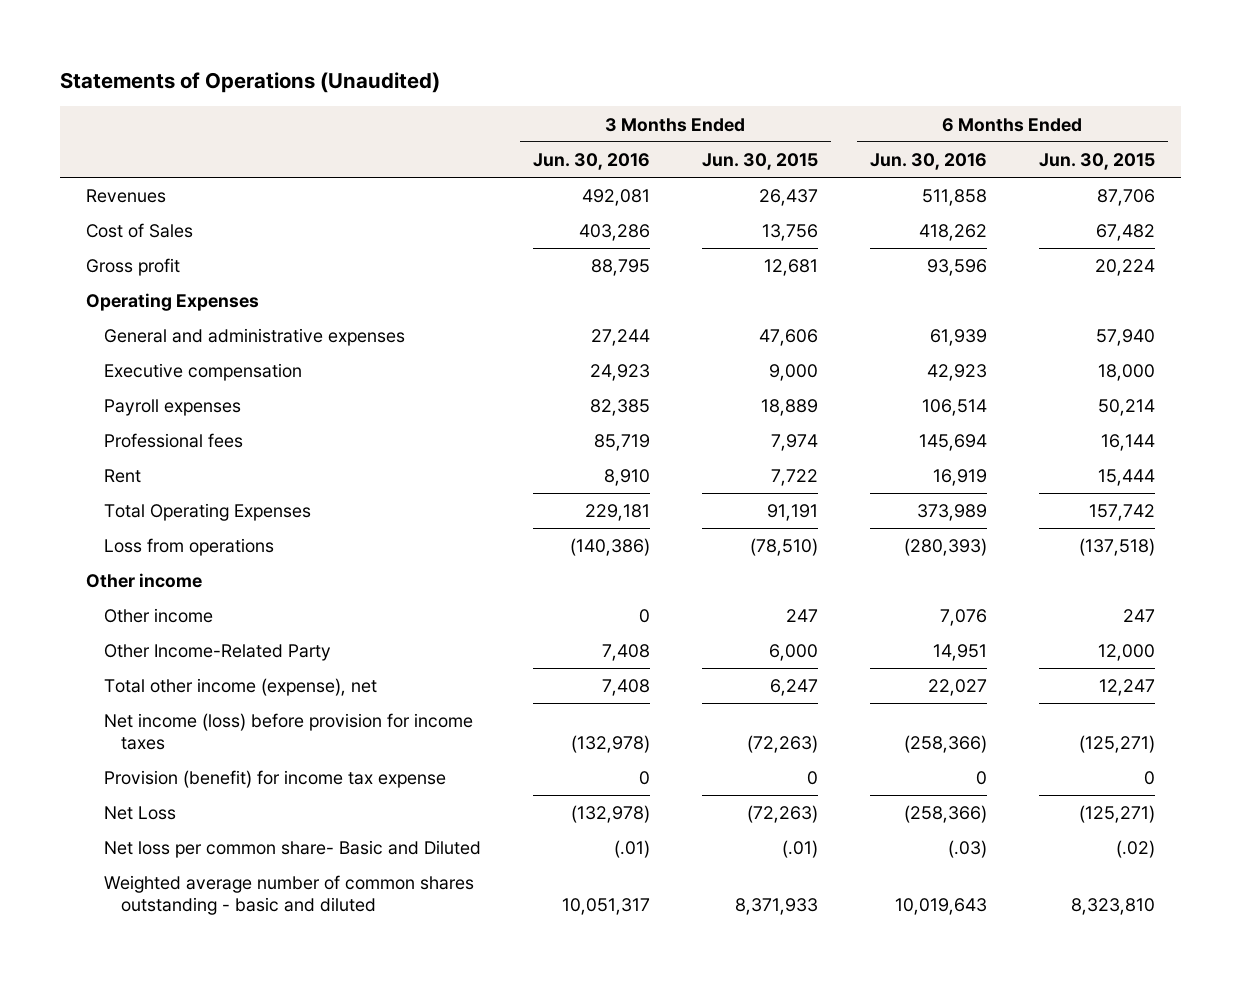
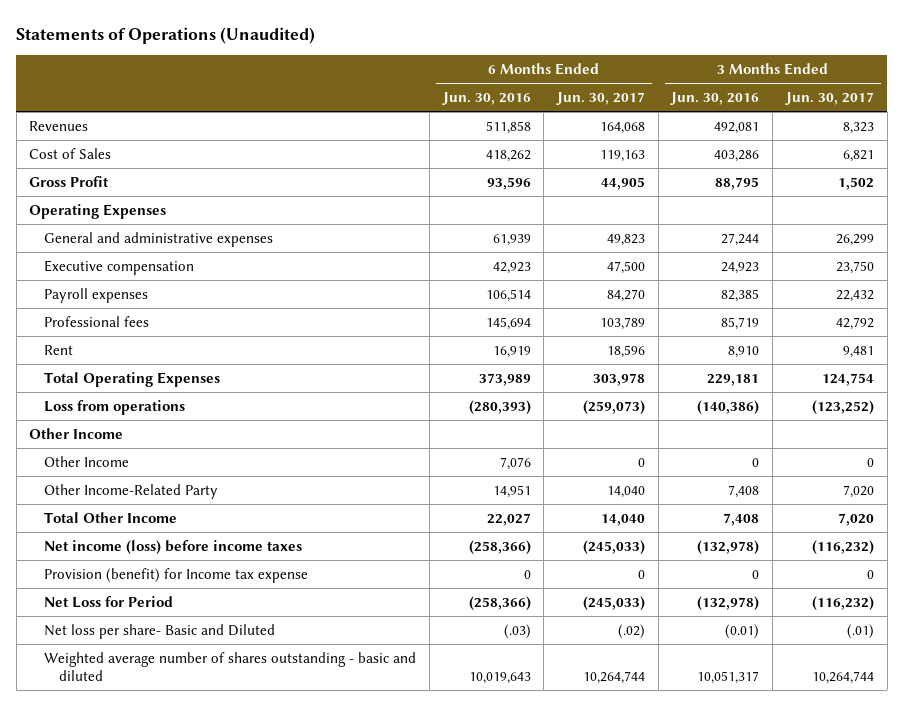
- | 3 Months Ended Jun. 30, 2016 | 3 Months Ended Jun. 30, 2015 | 6 Months Ended Jun. 30, 2016 | 6 Months Ended Jun. 30, 2015
+ | 6 Months Ended Jun. 30, 2016 | 6 Months Ended Jun. 30, 2017 | 3 Months Ended Jun. 30, 2016 | 3 Months Ended Jun. 30, 2017
- Gross profit | 88,795 | 12,681 | 93,596 | 20,224
+ Gross Profit | 93,596 | 44,905 | 88,795 | 1,502
- Other income
- Other income | 0 | 247 | 7,076 | 247
+ Other Income
+ Other Income | 7,076 | 0 | 0 | 0
- Total other income (expense), net | 7,408 | 6,247 | 22,027 | 12,247
- Net income (loss) before provision for income taxes | (132,978) | (72,263) | (258,366) | (125,271)
- Provision (benefit) for income tax expense | 0 | 0 | 0 | 0
- Net Loss | (132,978) | (72,263) | (258,366) | (125,271)
- Net loss per common share- Basic and Diluted | (.01) | (.01) | (.03) | (.02)
- Weighted average number of common shares outstanding - basic and diluted | 10,051,317 | 8,371,933 | 10,019,643 | 8,323,810
+ Total Other Income | 22,027 | 14,040 | 7,408 | 7,020
+ Net income (loss) before income taxes | (258,366) | (245,033) | (132,978) | (116,232)
+ Provision (benefit) for Income tax expense | 0 | 0 | 0 | 0
+ Net Loss for Period | (258,366) | (245,033) | (132,978) | (116,232)
+ Net loss per share- Basic and Diluted | (.03) | (.02) | (0.01) | (.01)
+ Weighted average number of shares outstanding - basic and diluted | 10,019,643 | 10,264,744 | 10,051,317 | 10,264,744

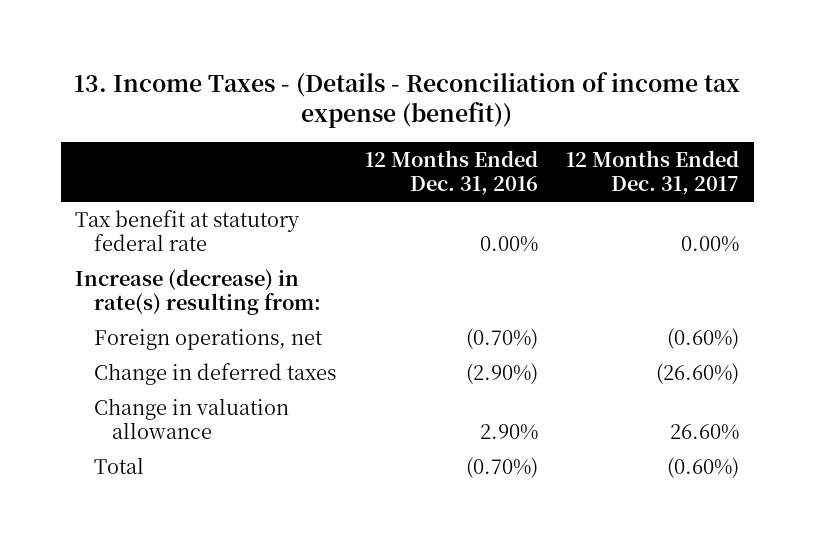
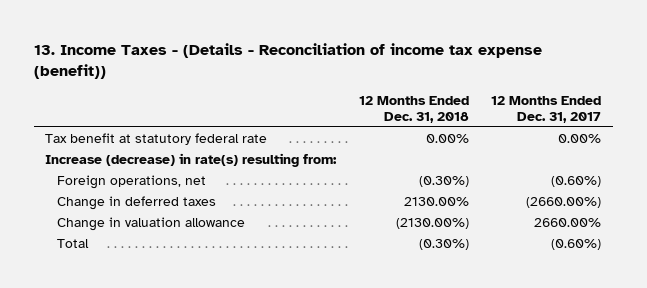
- | 12 Months Ended Dec. 31, 2016 | 12 Months Ended Dec. 31, 2017
+ | 12 Months Ended Dec. 31, 2018 | 12 Months Ended Dec. 31, 2017
- Change in deferred taxes | (2.90%) | (26.60%)
- Change in valuation allowance | 2.90% | 26.60%
+ Change in deferred taxes | 2130.00% | (2660.00%)
+ Change in valuation allowance | (2130.00%) | 2660.00%

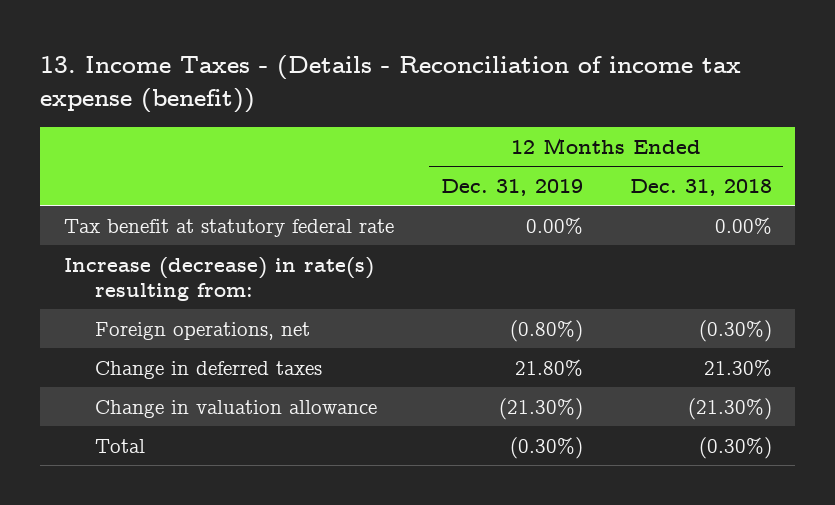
- | 12 Months Ended Dec. 31, 2018 | 12 Months Ended Dec. 31, 2017
+ | 12 Months Ended Dec. 31, 2019 | 12 Months Ended Dec. 31, 2018
- Change in deferred taxes | 2130.00% | (2660.00%)
- Change in valuation allowance | (2130.00%) | 2660.00%
+ Change in deferred taxes | 21.80% | 21.30%
+ Change in valuation allowance | (21.30%) | (21.30%)

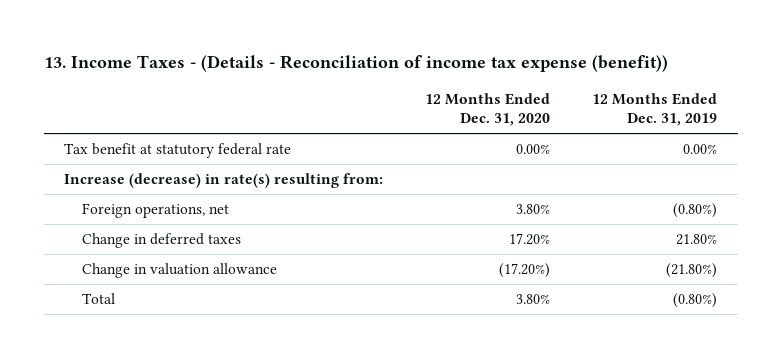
- | 12 Months Ended Dec. 31, 2019 | 12 Months Ended Dec. 31, 2018
+ | 12 Months Ended Dec. 31, 2020 | 12 Months Ended Dec. 31, 2019
- Change in valuation allowance | (21.30%) | (21.30%)
- Total | (0.30%) | (0.30%)
+ Change in valuation allowance | (17.20%) | (21.80%)
+ Total | 3.80% | (0.80%)

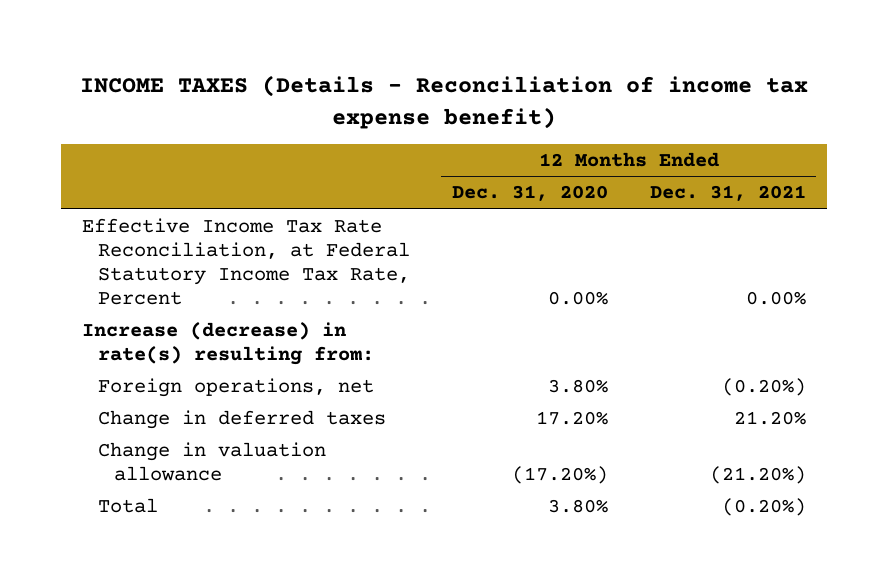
- 13. Income Taxes - (Details - Reconciliation of income tax expense (benefit))
+ INCOME TAXES (Details - Reconciliation of income tax expense benefit)
- | 12 Months Ended Dec. 31, 2020 | 12 Months Ended Dec. 31, 2019
+ | 12 Months Ended Dec. 31, 2020 | 12 Months Ended Dec. 31, 2021
- Tax benefit at statutory federal rate | 0.00% | 0.00%
+ Effective Income Tax Rate Reconciliation, at Federal Statutory Income Tax Rate, Percent | 0.00% | 0.00%

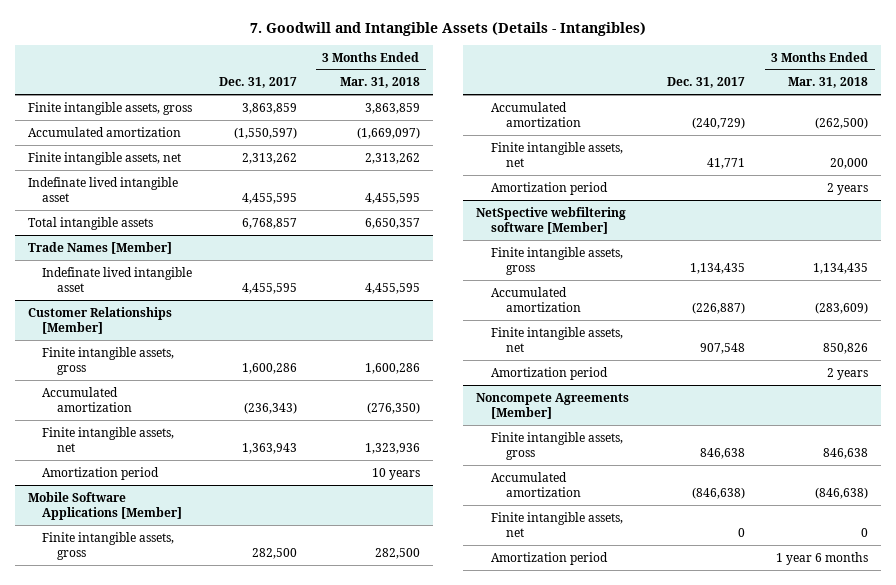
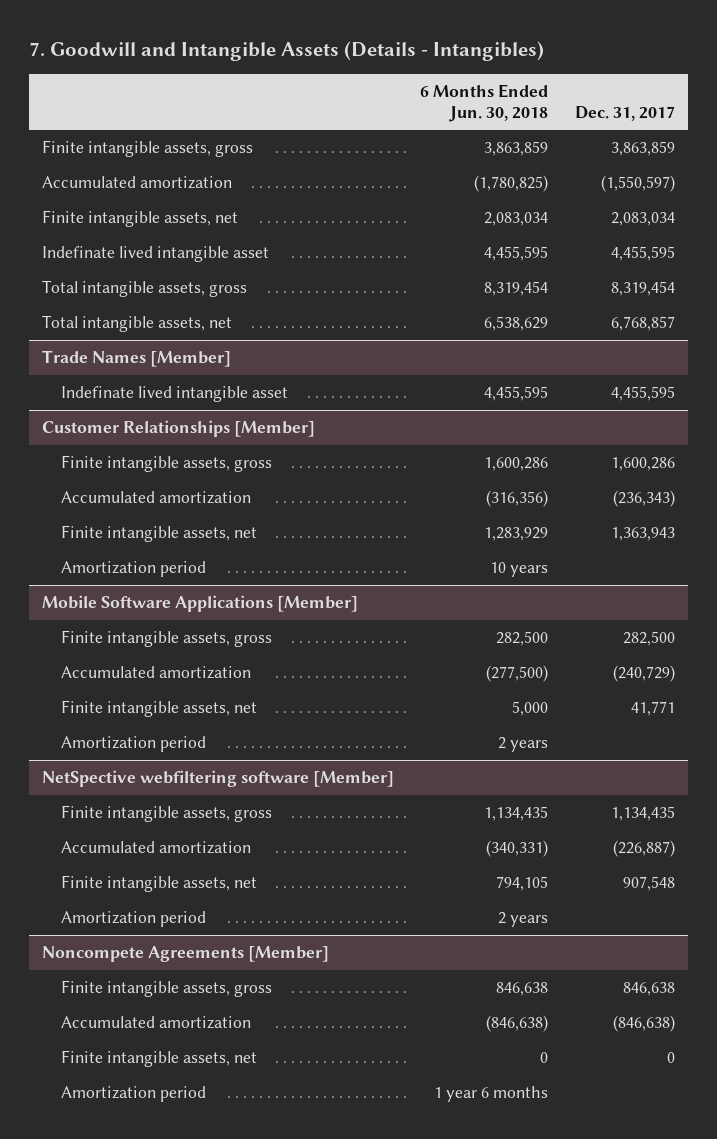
- | Dec. 31, 2017 | 3 Months Ended Mar. 31, 2018
+ | 6 Months Ended Jun. 30, 2018 | Dec. 31, 2017
- Finite intangible assets, net | 2,313,262 | 2,313,262
+ Finite intangible assets, net | 2,083,034 | 2,083,034
- Total intangible assets | 6,768,857 | 6,650,357
+ Total intangible assets, gross | 8,319,454 | 8,319,454
+ Total intangible assets, net | 6,538,629 | 6,768,857

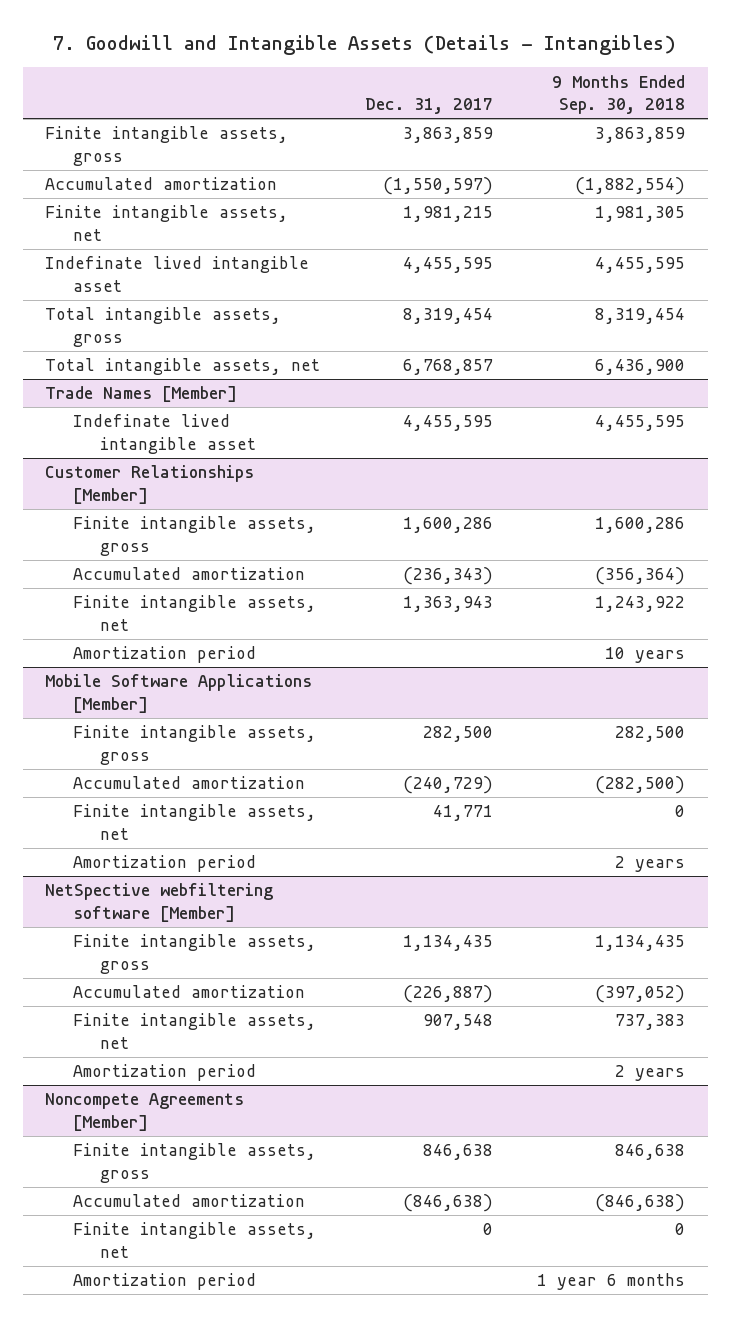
- | 6 Months Ended Jun. 30, 2018 | Dec. 31, 2017
+ | Dec. 31, 2017 | 9 Months Ended Sep. 30, 2018
- Finite intangible assets, net | 2,083,034 | 2,083,034
+ Finite intangible assets, net | 1,981,215 | 1,981,305

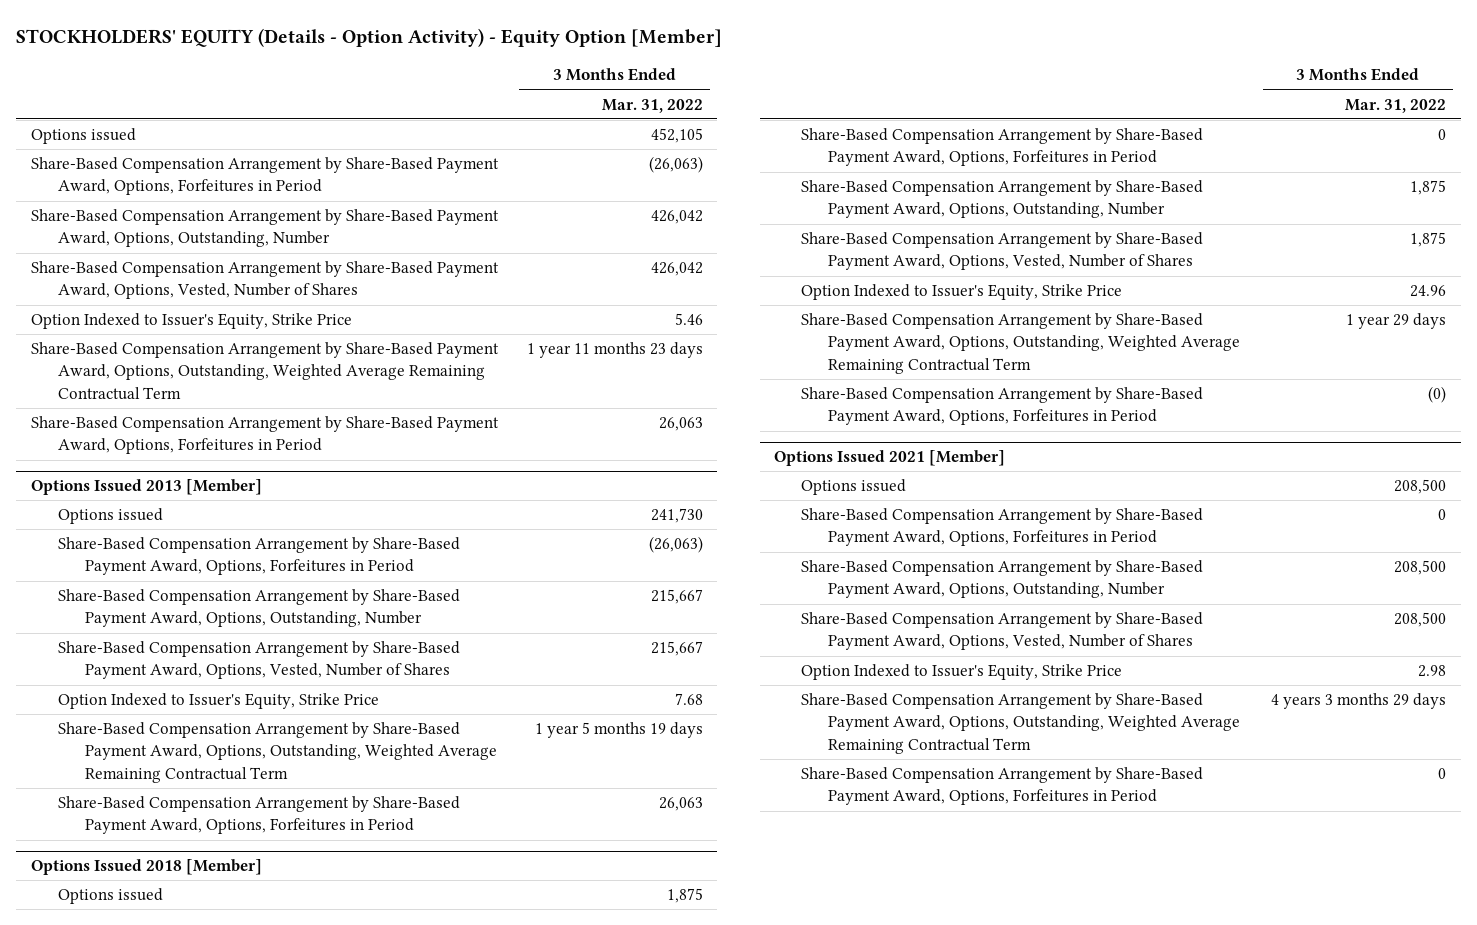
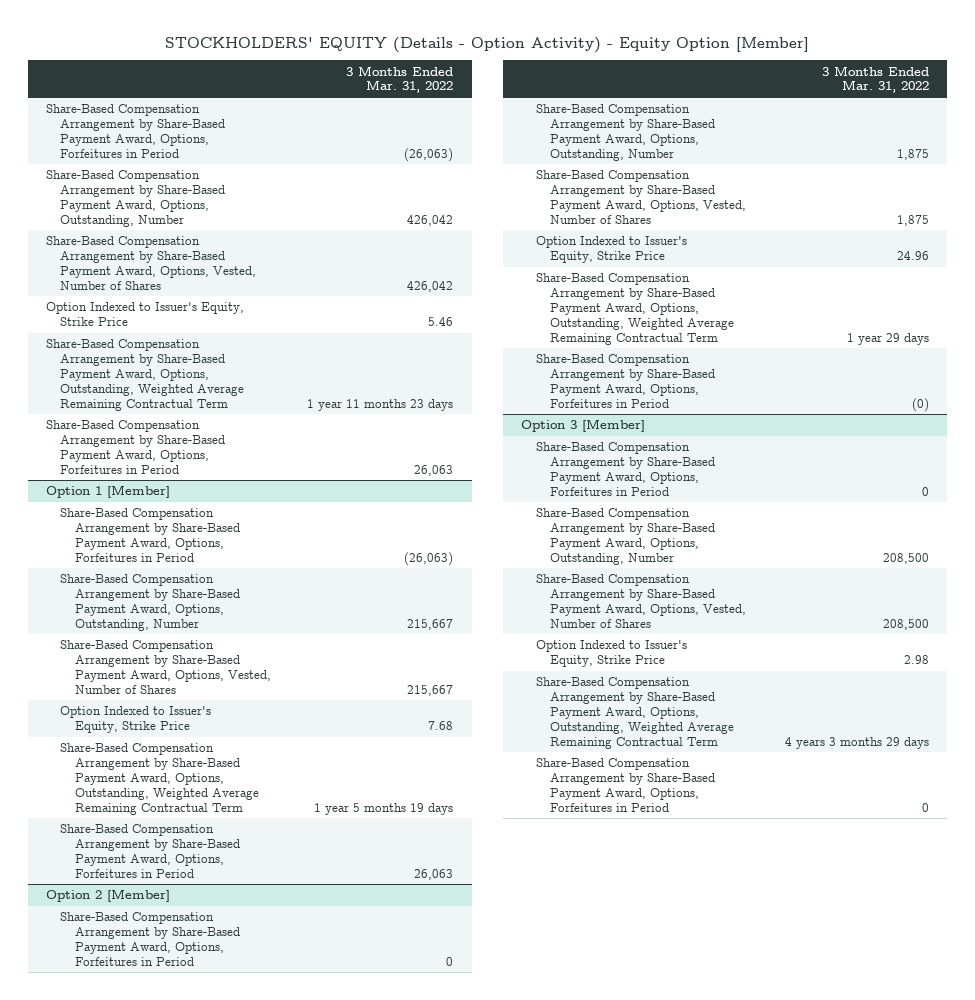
- Options issued | 452,105
- Options Issued 2013 [Member]
- Options issued | 241,730
+ Option 1 [Member]
- Options Issued 2018 [Member]
- Options issued | 1,875
+ Option 2 [Member]
- Options Issued 2021 [Member]
- Options issued | 208,500
+ Option 3 [Member]

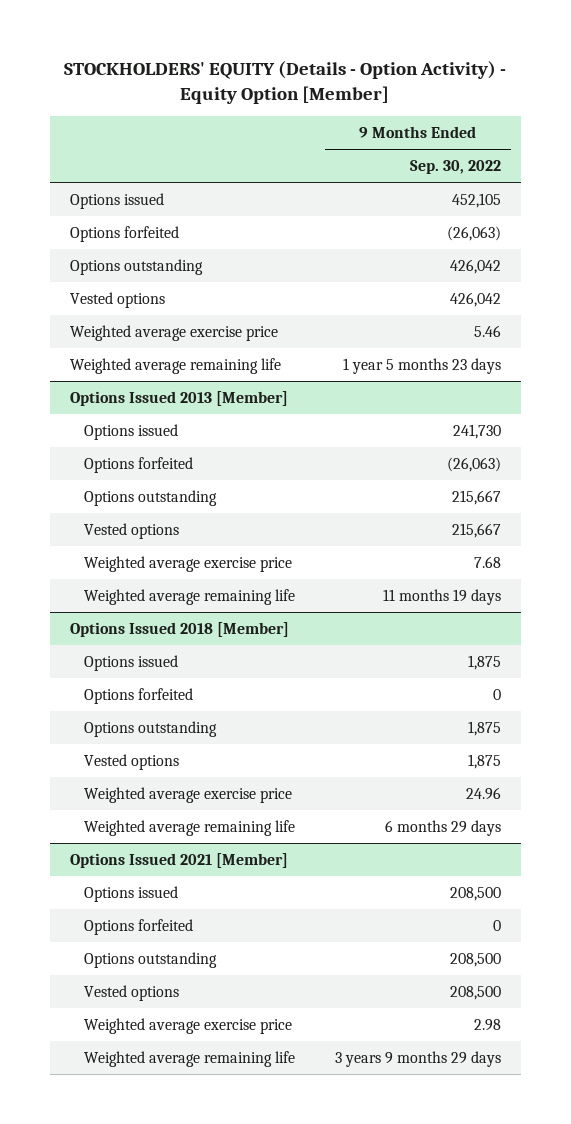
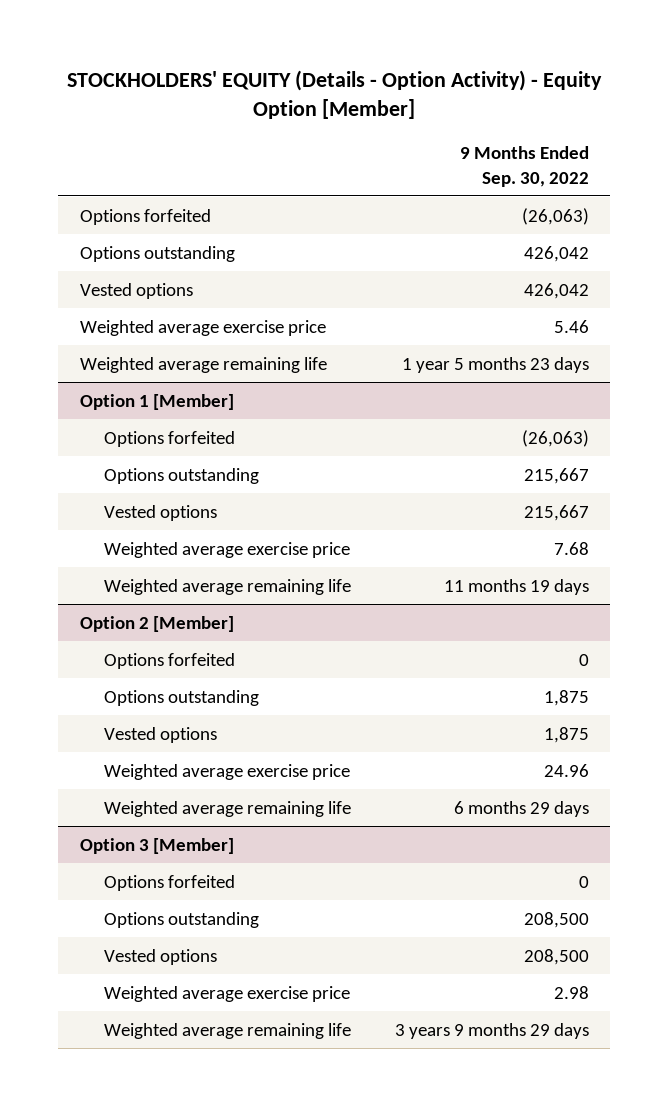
- Options issued | 452,105
- Options Issued 2013 [Member]
- Options issued | 241,730
+ Option 1 [Member]
- Options Issued 2018 [Member]
- Options issued | 1,875
+ Option 2 [Member]
- Options Issued 2021 [Member]
- Options issued | 208,500
+ Option 3 [Member]

